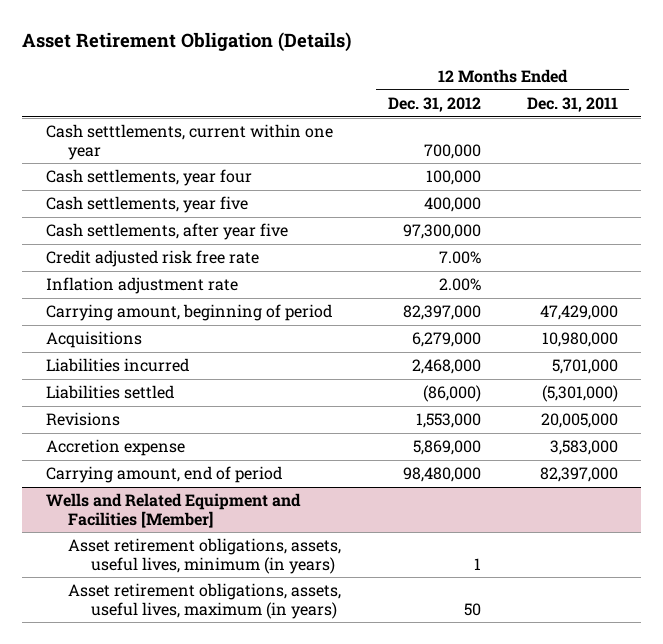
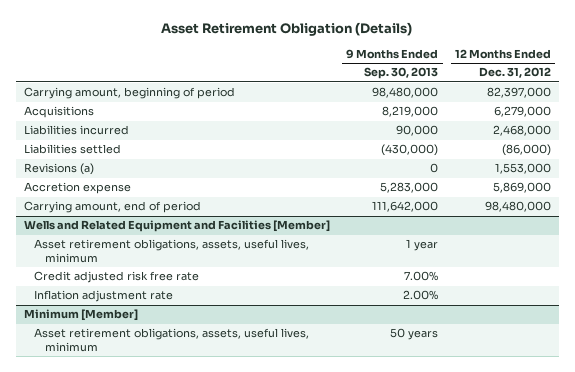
- | 12 Months Ended Dec. 31, 2012 | 12 Months Ended Dec. 31, 2011
+ | 9 Months Ended Sep. 30, 2013 | 12 Months Ended Dec. 31, 2012
- Cash setttlements, current within one year | 700,000 |
- Cash settlements, year four | 100,000 |
- Cash settlements, year five | 400,000 |
- Cash settlements, after year five | 97,300,000 |
- Credit adjusted risk free rate | 7.00% |
- Inflation adjustment rate | 2.00% |
- Revisions | 1,553,000 | 20,005,000
+ Revisions (a) | 0 | 1,553,000
@ Wells and Related Equipment and Facilities [Member]
- Asset retirement obligations, assets, useful lives, minimum (in years) | 1 |
- Asset retirement obligations, assets, useful lives, maximum (in years) | 50 |
+ Asset retirement obligations, assets, useful lives, minimum | 1 year |
+ Credit adjusted risk free rate | 7.00% |
+ Inflation adjustment rate | 2.00% |
+ Minimum [Member]
+ Asset retirement obligations, assets, useful lives, minimum | 50 years |

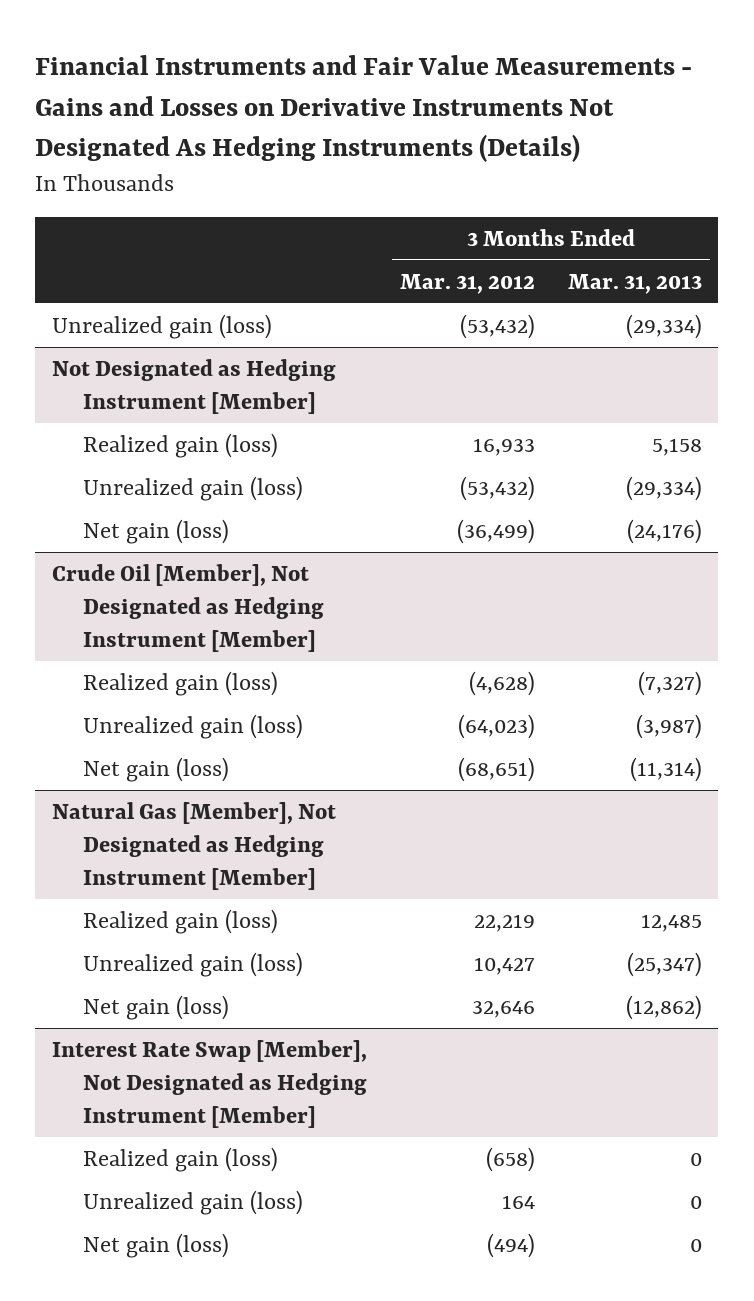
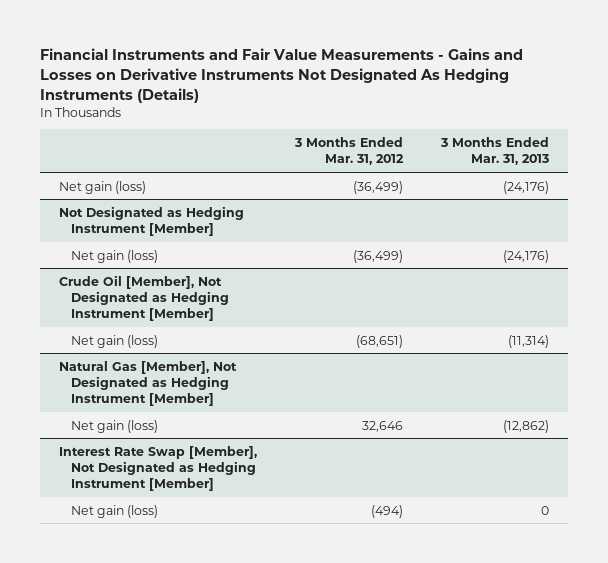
- Unrealized gain (loss) | (53,432) | (29,334)
+ Net gain (loss) | (36,499) | (24,176)
@ Not Designated as Hedging Instrument [Member]
- Realized gain (loss) | 16,933 | 5,158
- Unrealized gain (loss) | (53,432) | (29,334)
@ Crude Oil [Member], Not Designated as Hedging Instrument [Member]
- Realized gain (loss) | (4,628) | (7,327)
- Unrealized gain (loss) | (64,023) | (3,987)
@ Natural Gas [Member], Not Designated as Hedging Instrument [Member]
- Realized gain (loss) | 22,219 | 12,485
- Unrealized gain (loss) | 10,427 | (25,347)
@ Interest Rate Swap [Member], Not Designated as Hedging Instrument [Member]
- Realized gain (loss) | (658) | 0
- Unrealized gain (loss) | 164 | 0

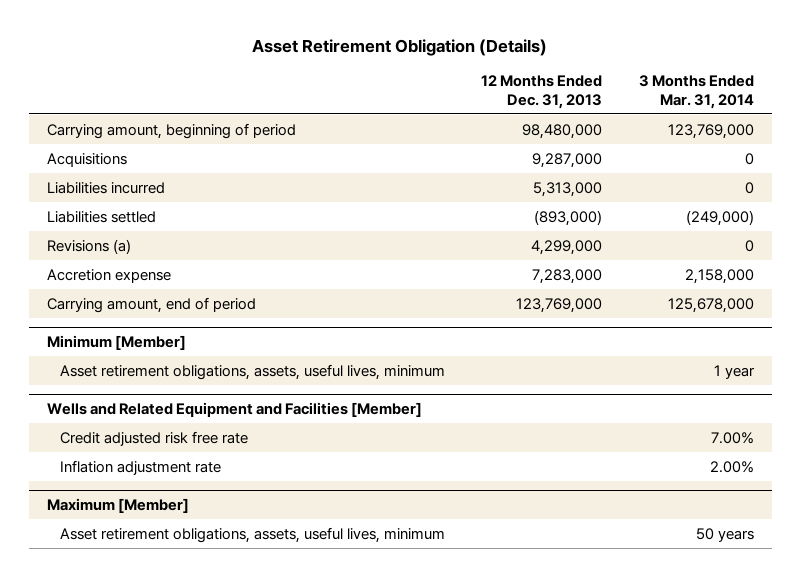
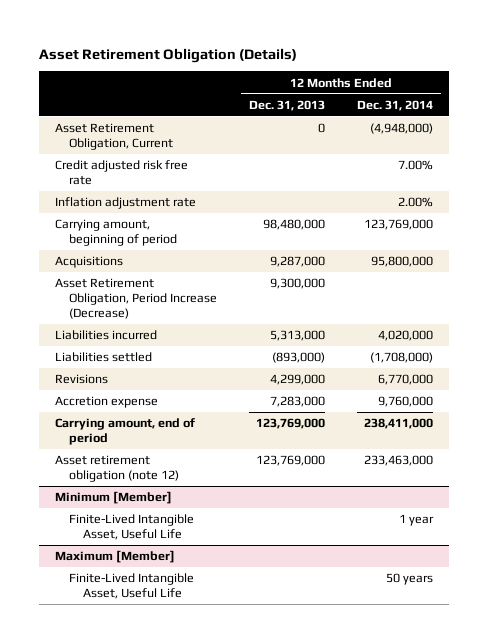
- | 12 Months Ended Dec. 31, 2013 | 3 Months Ended Mar. 31, 2014
+ | 12 Months Ended Dec. 31, 2013 | 12 Months Ended Dec. 31, 2014
+ Asset Retirement Obligation, Current | 0 | (4,948,000)
+ Credit adjusted risk free rate | | 7.00%
+ Inflation adjustment rate | | 2.00%
+ Asset Retirement Obligation, Period Increase (Decrease) | 9,300,000 |
- Revisions (a) | 4,299,000 | 0
+ Revisions | 4,299,000 | 6,770,000
+ Asset retirement obligation (note 12) | 123,769,000 | 233,463,000
@ Minimum [Member]
- Asset retirement obligations, assets, useful lives, minimum | | 1 year
- Wells and Related Equipment and Facilities [Member]
- Credit adjusted risk free rate | | 7.00%
- Inflation adjustment rate | | 2.00%
@ Minimum [Member]
+ Finite-Lived Intangible Asset, Useful Life | | 1 year
@ Maximum [Member]
- Asset retirement obligations, assets, useful lives, minimum | | 50 years
+ Finite-Lived Intangible Asset, Useful Life | | 50 years

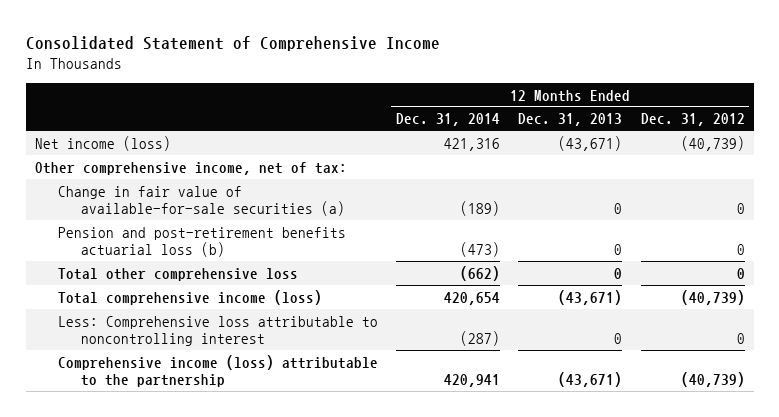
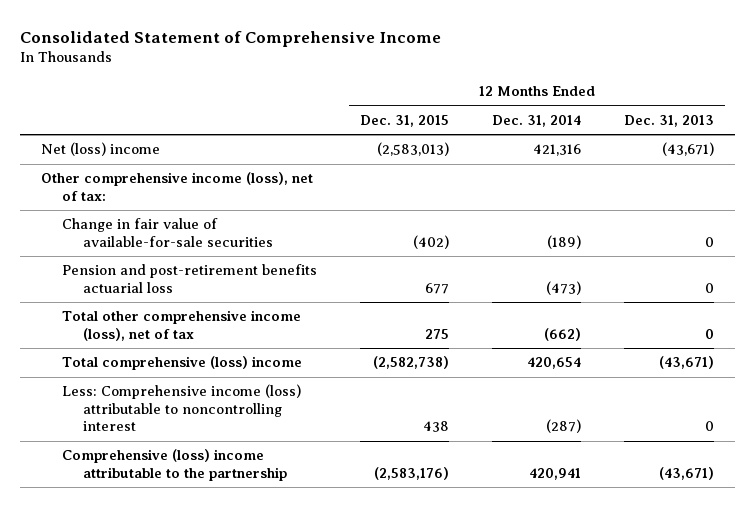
- | 12 Months Ended Dec. 31, 2014 | 12 Months Ended Dec. 31, 2013 | 12 Months Ended Dec. 31, 2012
+ | 12 Months Ended Dec. 31, 2015 | 12 Months Ended Dec. 31, 2014 | 12 Months Ended Dec. 31, 2013
- Net income (loss) | 421,316 | (43,671) | (40,739)
- Other comprehensive income, net of tax:
- Change in fair value of available-for-sale securities (a) | (189) | 0 | 0
- Pension and post-retirement benefits actuarial loss (b) | (473) | 0 | 0
- Total other comprehensive loss | (662) | 0 | 0
- Total comprehensive income (loss) | 420,654 | (43,671) | (40,739)
- Less: Comprehensive loss attributable to noncontrolling interest | (287) | 0 | 0
- Comprehensive income (loss) attributable to the partnership | 420,941 | (43,671) | (40,739)
+ Net (loss) income | (2,583,013) | 421,316 | (43,671)
+ Other comprehensive income (loss), net of tax:
+ Change in fair value of available-for-sale securities | (402) | (189) | 0
+ Pension and post-retirement benefits actuarial loss | 677 | (473) | 0
+ Total other comprehensive income (loss), net of tax | 275 | (662) | 0
+ Total comprehensive (loss) income | (2,582,738) | 420,654 | (43,671)
+ Less: Comprehensive income (loss) attributable to noncontrolling interest | 438 | (287) | 0
+ Comprehensive (loss) income attributable to the partnership | (2,583,176) | 420,941 | (43,671)

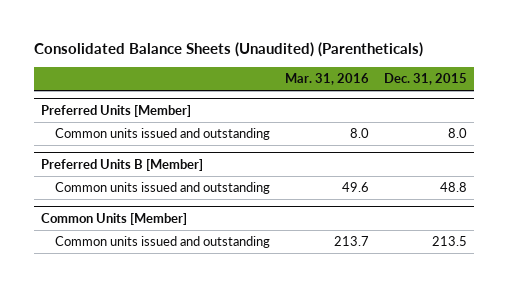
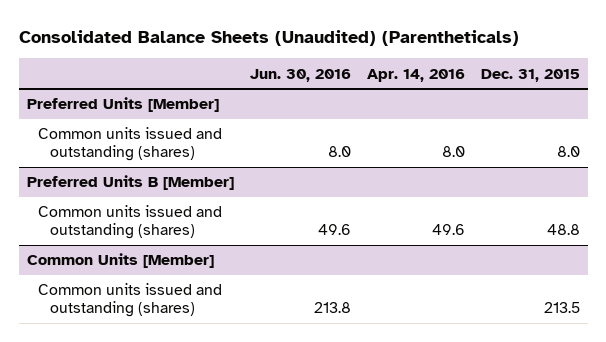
- | Mar. 31, 2016 | Dec. 31, 2015
+ | Jun. 30, 2016 | Apr. 14, 2016 | Dec. 31, 2015
@ Preferred Units [Member]
- Common units issued and outstanding | 8.0 | 8.0
+ Common units issued and outstanding (shares) | 8.0 | 8.0 | 8.0
@ Preferred Units B [Member]
- Common units issued and outstanding | 49.6 | 48.8
+ Common units issued and outstanding (shares) | 49.6 | 49.6 | 48.8
@ Common Units [Member]
- Common units issued and outstanding | 213.7 | 213.5
+ Common units issued and outstanding (shares) | 213.8 | | 213.5

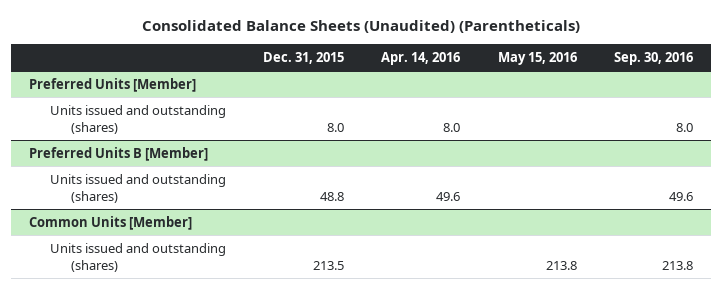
- | Jun. 30, 2016 | Apr. 14, 2016 | Dec. 31, 2015
+ | Dec. 31, 2015 | Apr. 14, 2016 | May 15, 2016 | Sep. 30, 2016
@ Preferred Units [Member]
- Common units issued and outstanding (shares) | 8.0 | 8.0 | 8.0
+ Units issued and outstanding (shares) | 8.0 | 8.0 | | 8.0
@ Preferred Units B [Member]
- Common units issued and outstanding (shares) | 49.6 | 49.6 | 48.8
+ Units issued and outstanding (shares) | 48.8 | 49.6 | | 49.6
@ Common Units [Member]
- Common units issued and outstanding (shares) | 213.8 | | 213.5
+ Units issued and outstanding (shares) | 213.5 | | 213.8 | 213.8

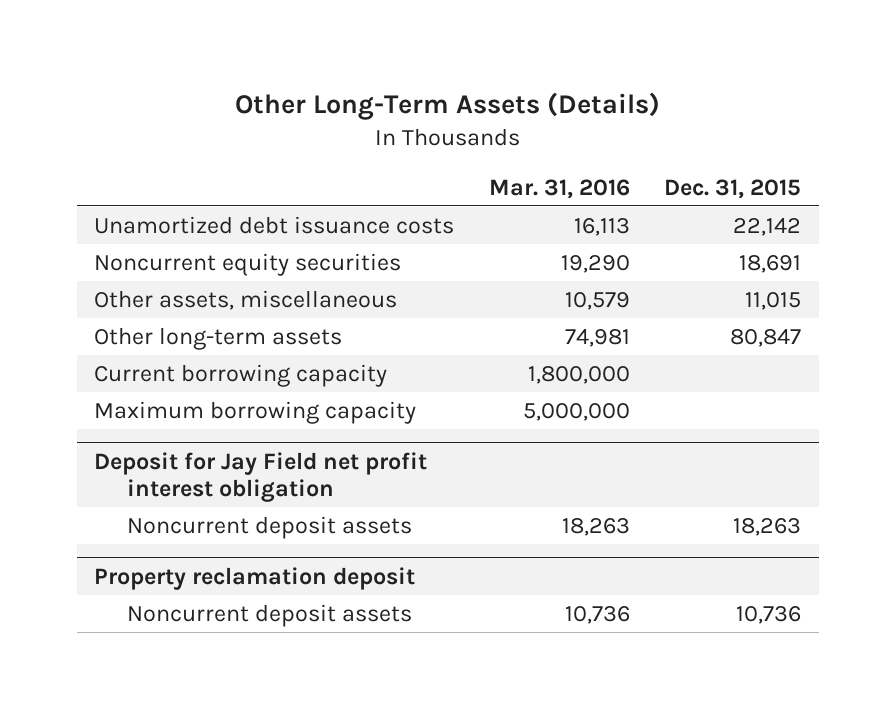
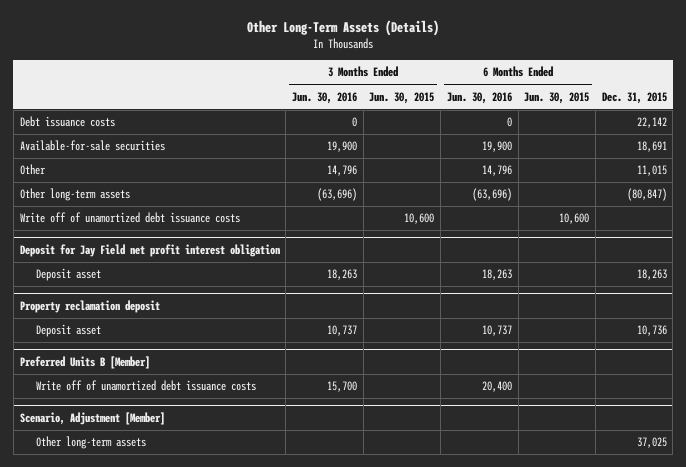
- | Mar. 31, 2016 | Dec. 31, 2015
+ | 3 Months Ended Jun. 30, 2016 | 3 Months Ended Jun. 30, 2015 | 6 Months Ended Jun. 30, 2016 | 6 Months Ended Jun. 30, 2015 | Dec. 31, 2015
- Unamortized debt issuance costs | 16,113 | 22,142
- Noncurrent equity securities | 19,290 | 18,691
- Other assets, miscellaneous | 10,579 | 11,015
- Other long-term assets | 74,981 | 80,847
- Current borrowing capacity | 1,800,000 |
- Maximum borrowing capacity | 5,000,000 |
+ Debt issuance costs | 0 | | 0 | | 22,142
+ Available-for-sale securities | 19,900 | | 19,900 | | 18,691
+ Other | 14,796 | | 14,796 | | 11,015
+ Other long-term assets | (63,696) | | (63,696) | | (80,847)
+ Write off of unamortized debt issuance costs | | 10,600 | | 10,600 |
@ Deposit for Jay Field net profit interest obligation
- Noncurrent deposit assets | 18,263 | 18,263
+ Deposit asset | 18,263 | | 18,263 | | 18,263
@ Property reclamation deposit
- Noncurrent deposit assets | 10,736 | 10,736
+ Deposit asset | 10,737 | | 10,737 | | 10,736
+ Preferred Units B [Member]
+ Write off of unamortized debt issuance costs | 15,700 | | 20,400 | |
+ Scenario, Adjustment [Member]
+ Other long-term assets | | | | | 37,025

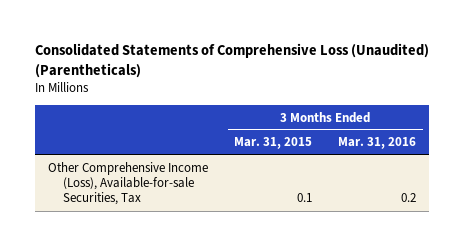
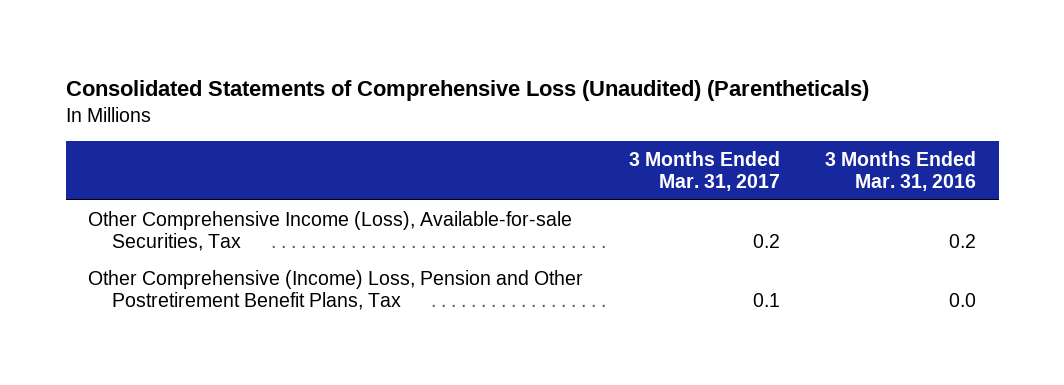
- | 3 Months Ended Mar. 31, 2015 | 3 Months Ended Mar. 31, 2016
+ | 3 Months Ended Mar. 31, 2017 | 3 Months Ended Mar. 31, 2016
+ Other Comprehensive (Income) Loss, Pension and Other Postretirement Benefit Plans, Tax | 0.1 | 0.0

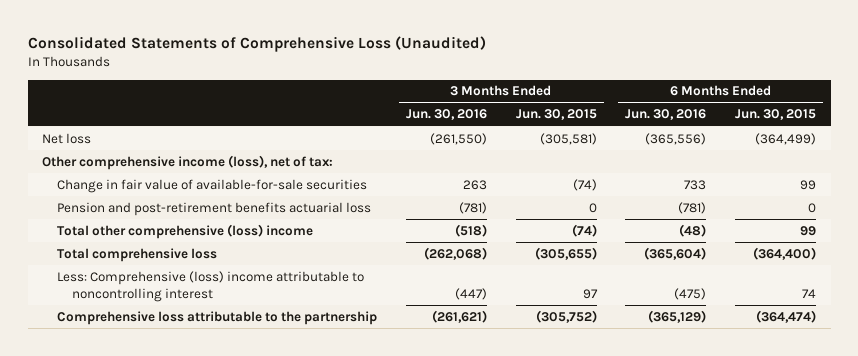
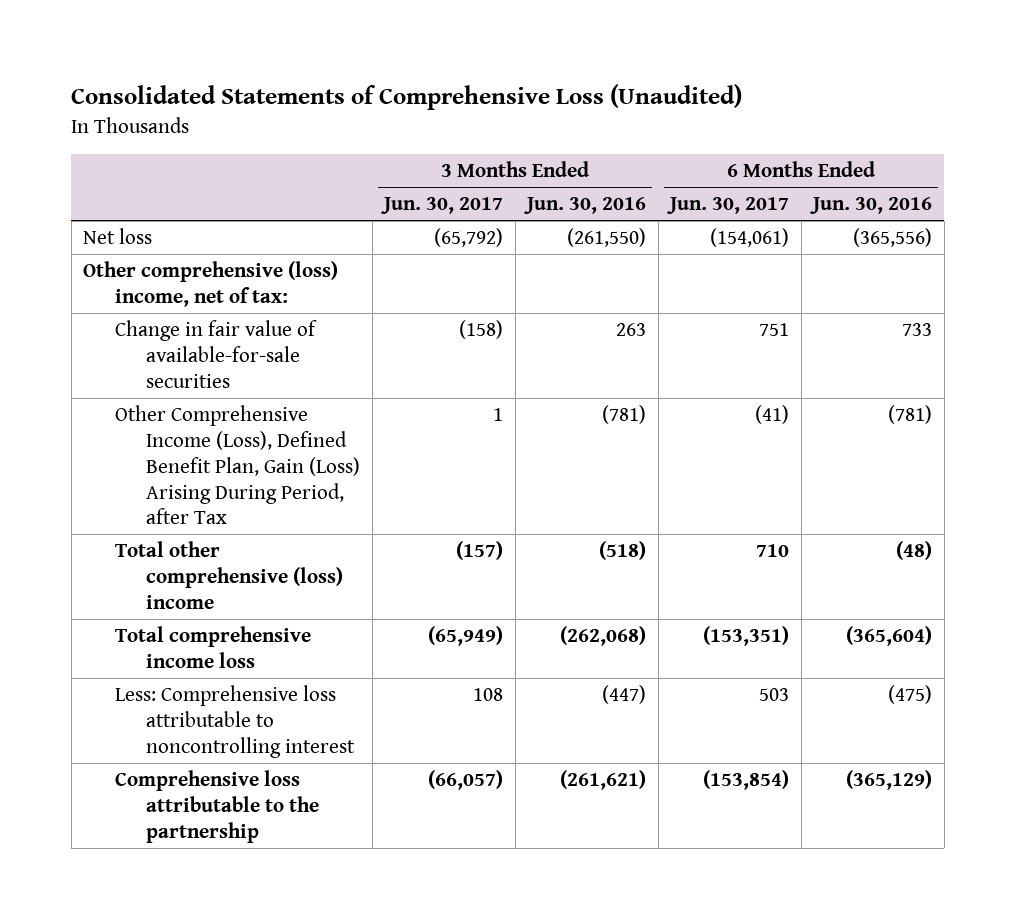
- | 3 Months Ended Jun. 30, 2016 | 3 Months Ended Jun. 30, 2015 | 6 Months Ended Jun. 30, 2016 | 6 Months Ended Jun. 30, 2015
+ | 3 Months Ended Jun. 30, 2017 | 3 Months Ended Jun. 30, 2016 | 6 Months Ended Jun. 30, 2017 | 6 Months Ended Jun. 30, 2016
- Other comprehensive income (loss), net of tax:
+ Other comprehensive (loss) income, net of tax:
- Pension and post-retirement benefits actuarial loss | (781) | 0 | (781) | 0
+ Other Comprehensive Income (Loss), Defined Benefit Plan, Gain (Loss) Arising During Period, after Tax | 1 | (781) | (41) | (781)
- Total comprehensive loss | (262,068) | (305,655) | (365,604) | (364,400)
- Less: Comprehensive (loss) income attributable to noncontrolling interest | (447) | 97 | (475) | 74
+ Total comprehensive income loss | (65,949) | (262,068) | (153,351) | (365,604)
+ Less: Comprehensive loss attributable to noncontrolling interest | 108 | (447) | 503 | (475)

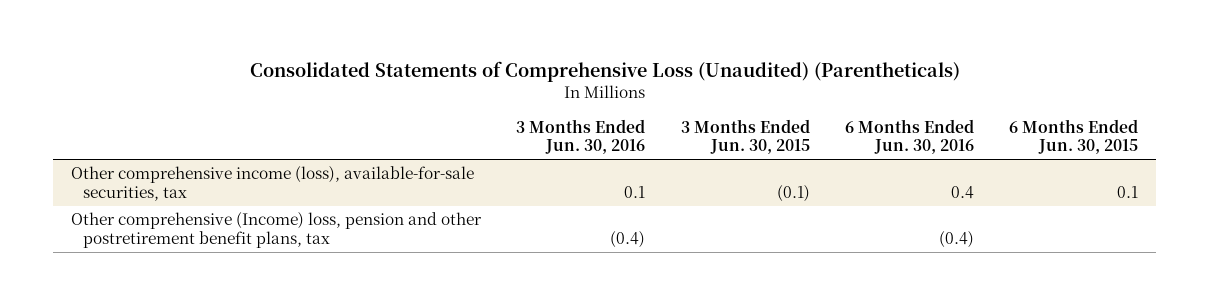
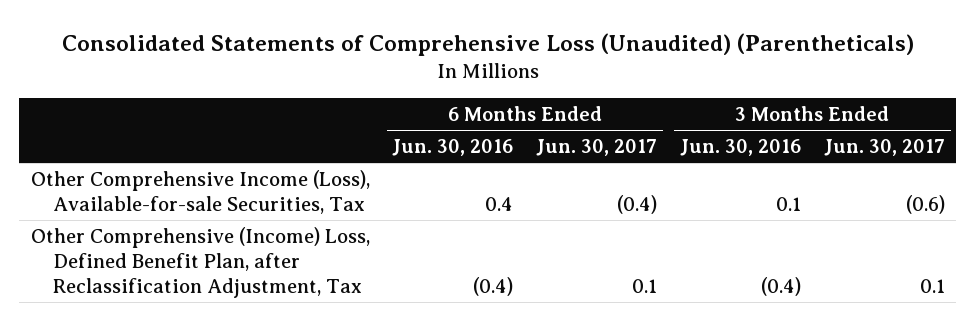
- | 3 Months Ended Jun. 30, 2016 | 3 Months Ended Jun. 30, 2015 | 6 Months Ended Jun. 30, 2016 | 6 Months Ended Jun. 30, 2015
+ | 6 Months Ended Jun. 30, 2016 | 6 Months Ended Jun. 30, 2017 | 3 Months Ended Jun. 30, 2016 | 3 Months Ended Jun. 30, 2017
- Other comprehensive income (loss), available-for-sale securities, tax | 0.1 | (0.1) | 0.4 | 0.1
- Other comprehensive (Income) loss, pension and other postretirement benefit plans, tax | (0.4) | | (0.4) |
+ Other Comprehensive Income (Loss), Available-for-sale Securities, Tax | 0.4 | (0.4) | 0.1 | (0.6)
+ Other Comprehensive (Income) Loss, Defined Benefit Plan, after Reclassification Adjustment, Tax | (0.4) | 0.1 | (0.4) | 0.1

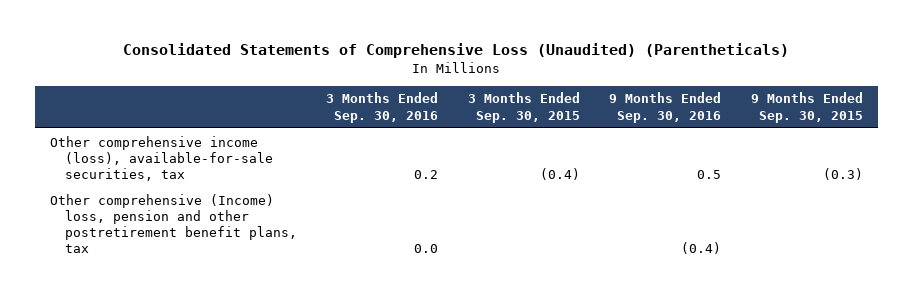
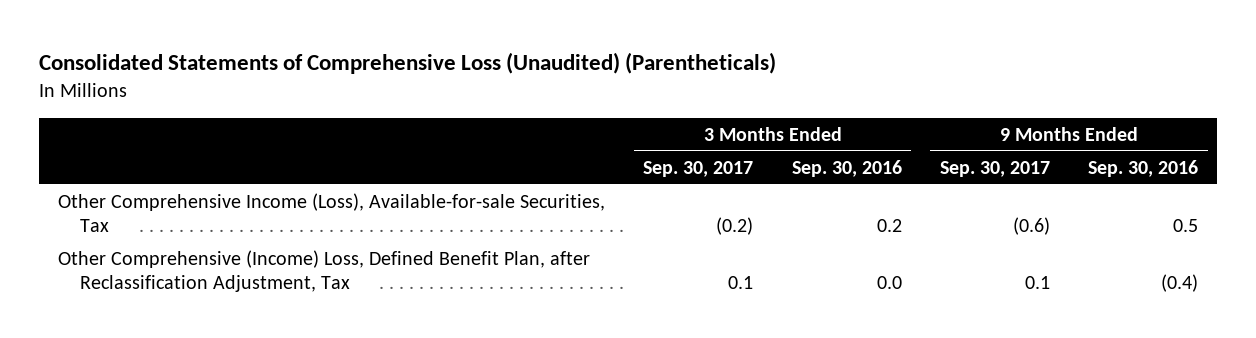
- | 3 Months Ended Sep. 30, 2016 | 3 Months Ended Sep. 30, 2015 | 9 Months Ended Sep. 30, 2016 | 9 Months Ended Sep. 30, 2015
+ | 3 Months Ended Sep. 30, 2017 | 3 Months Ended Sep. 30, 2016 | 9 Months Ended Sep. 30, 2017 | 9 Months Ended Sep. 30, 2016
- Other comprehensive income (loss), available-for-sale securities, tax | 0.2 | (0.4) | 0.5 | (0.3)
- Other comprehensive (Income) loss, pension and other postretirement benefit plans, tax | 0.0 | | (0.4) |
+ Other Comprehensive Income (Loss), Available-for-sale Securities, Tax | (0.2) | 0.2 | (0.6) | 0.5
+ Other Comprehensive (Income) Loss, Defined Benefit Plan, after Reclassification Adjustment, Tax | 0.1 | 0.0 | 0.1 | (0.4)

